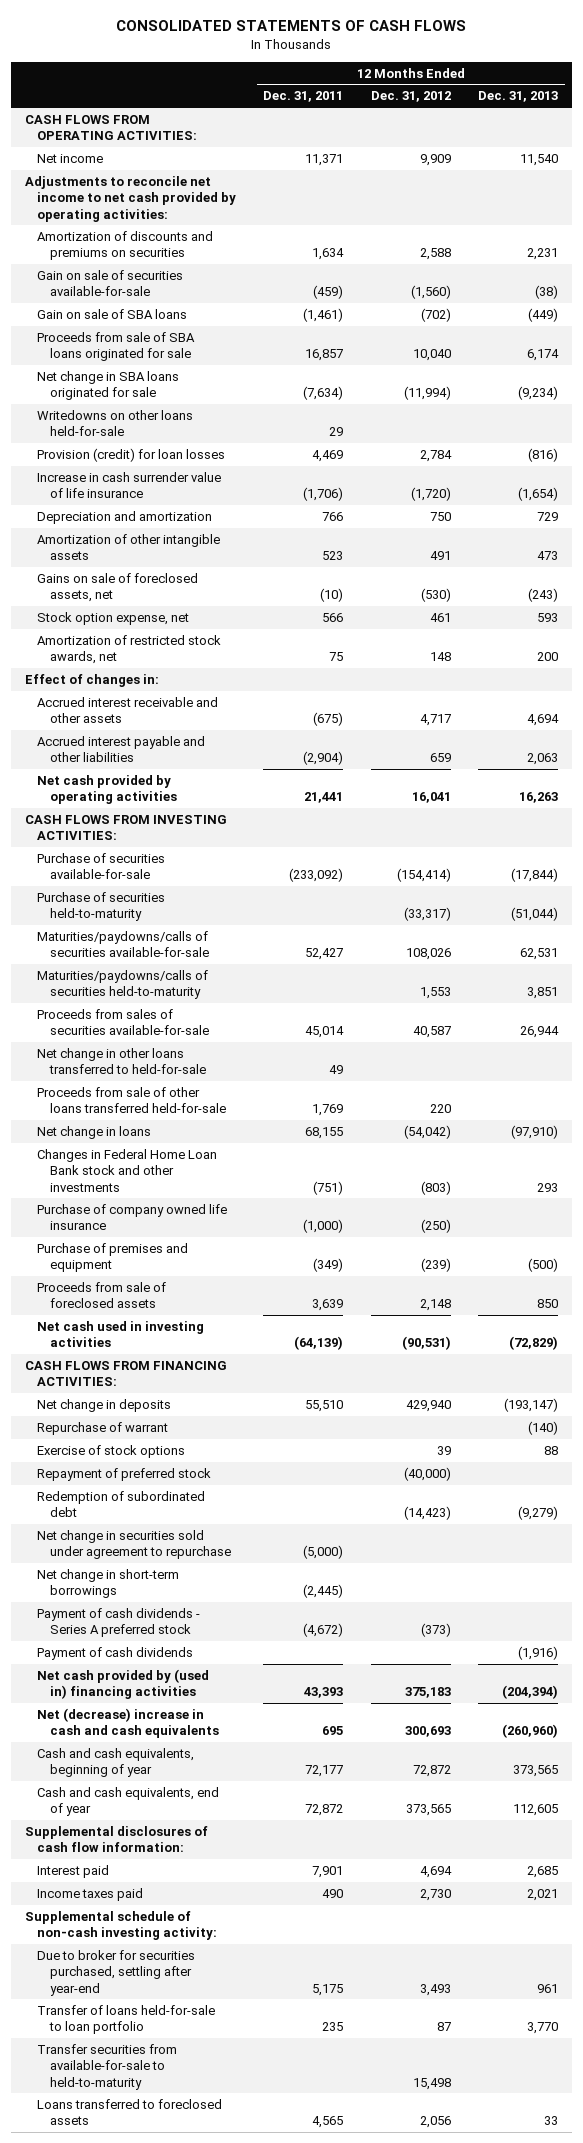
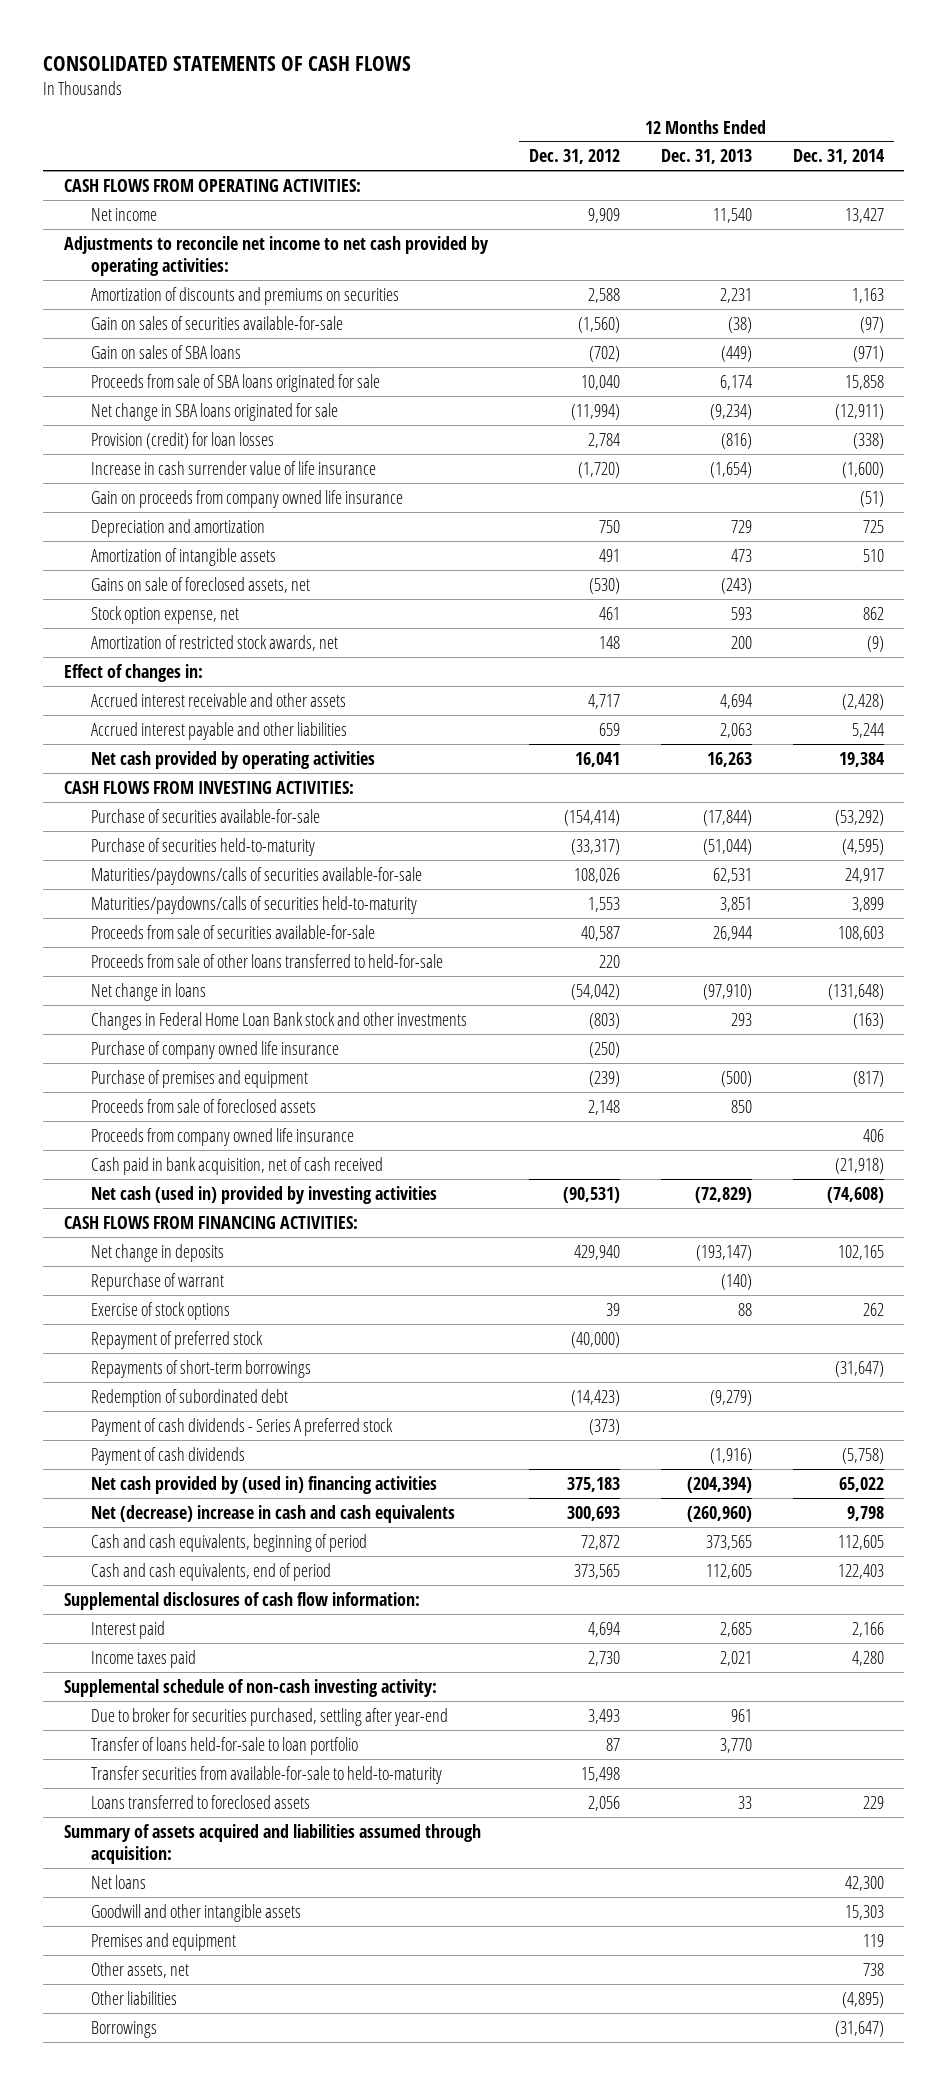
- | 12 Months Ended Dec. 31, 2011 | 12 Months Ended Dec. 31, 2012 | 12 Months Ended Dec. 31, 2013
+ | 12 Months Ended Dec. 31, 2012 | 12 Months Ended Dec. 31, 2013 | 12 Months Ended Dec. 31, 2014
- Gain on sale of securities available-for-sale | (459) | (1,560) | (38)
- Gain on sale of SBA loans | (1,461) | (702) | (449)
+ Gain on sales of securities available-for-sale | (1,560) | (38) | (97)
+ Gain on sales of SBA loans | (702) | (449) | (971)
- Writedowns on other loans held-for-sale | 29 | |
+ Gain on proceeds from company owned life insurance | | | (51)
- Amortization of other intangible assets | 523 | 491 | 473
+ Amortization of intangible assets | 491 | 473 | 510
- Proceeds from sales of securities available-for-sale | 45,014 | 40,587 | 26,944
- Net change in other loans transferred to held-for-sale | 49 | |
- Proceeds from sale of other loans transferred held-for-sale | 1,769 | 220 |
+ Proceeds from sale of securities available-for-sale | 40,587 | 26,944 | 108,603
+ Proceeds from sale of other loans transferred to held-for-sale | 220 | |
- Net cash used in investing activities | (64,139) | (90,531) | (72,829)
+ Proceeds from company owned life insurance | | | 406
+ Cash paid in bank acquisition, net of cash received | | | (21,918)
+ Net cash (used in) provided by investing activities | (90,531) | (72,829) | (74,608)
+ Repayments of short-term borrowings | | | (31,647)
- Net change in securities sold under agreement to repurchase | (5,000) | |
- Net change in short-term borrowings | (2,445) | |
- Cash and cash equivalents, beginning of year | 72,177 | 72,872 | 373,565
- Cash and cash equivalents, end of year | 72,872 | 373,565 | 112,605
+ Cash and cash equivalents, beginning of period | 72,872 | 373,565 | 112,605
+ Cash and cash equivalents, end of period | 373,565 | 112,605 | 122,403
+ Summary of assets acquired and liabilities assumed through acquisition:
+ Net loans | | | 42,300
+ Goodwill and other intangible assets | | | 15,303
+ Premises and equipment | | | 119
+ Other assets, net | | | 738
+ Other liabilities | | | (4,895)
+ Borrowings | | | (31,647)

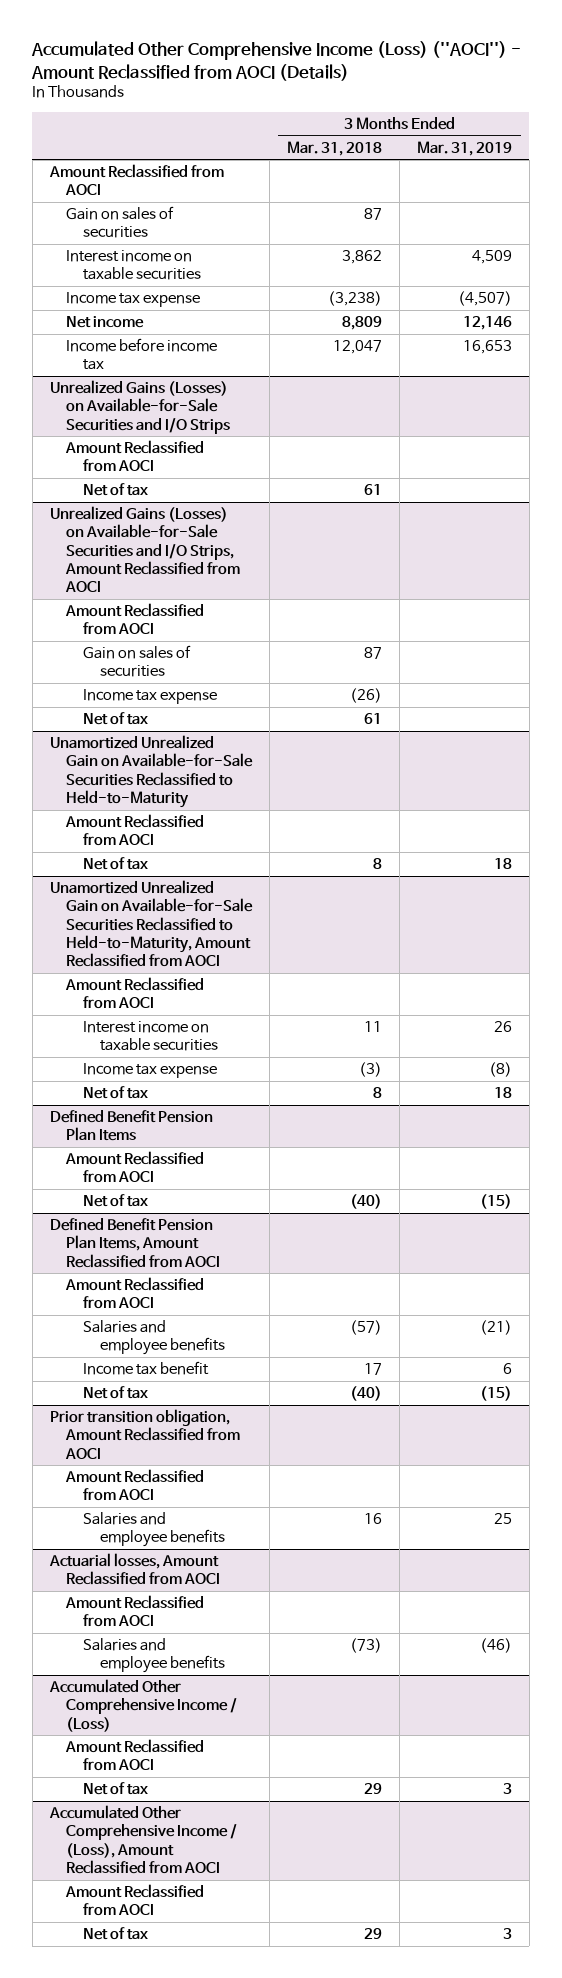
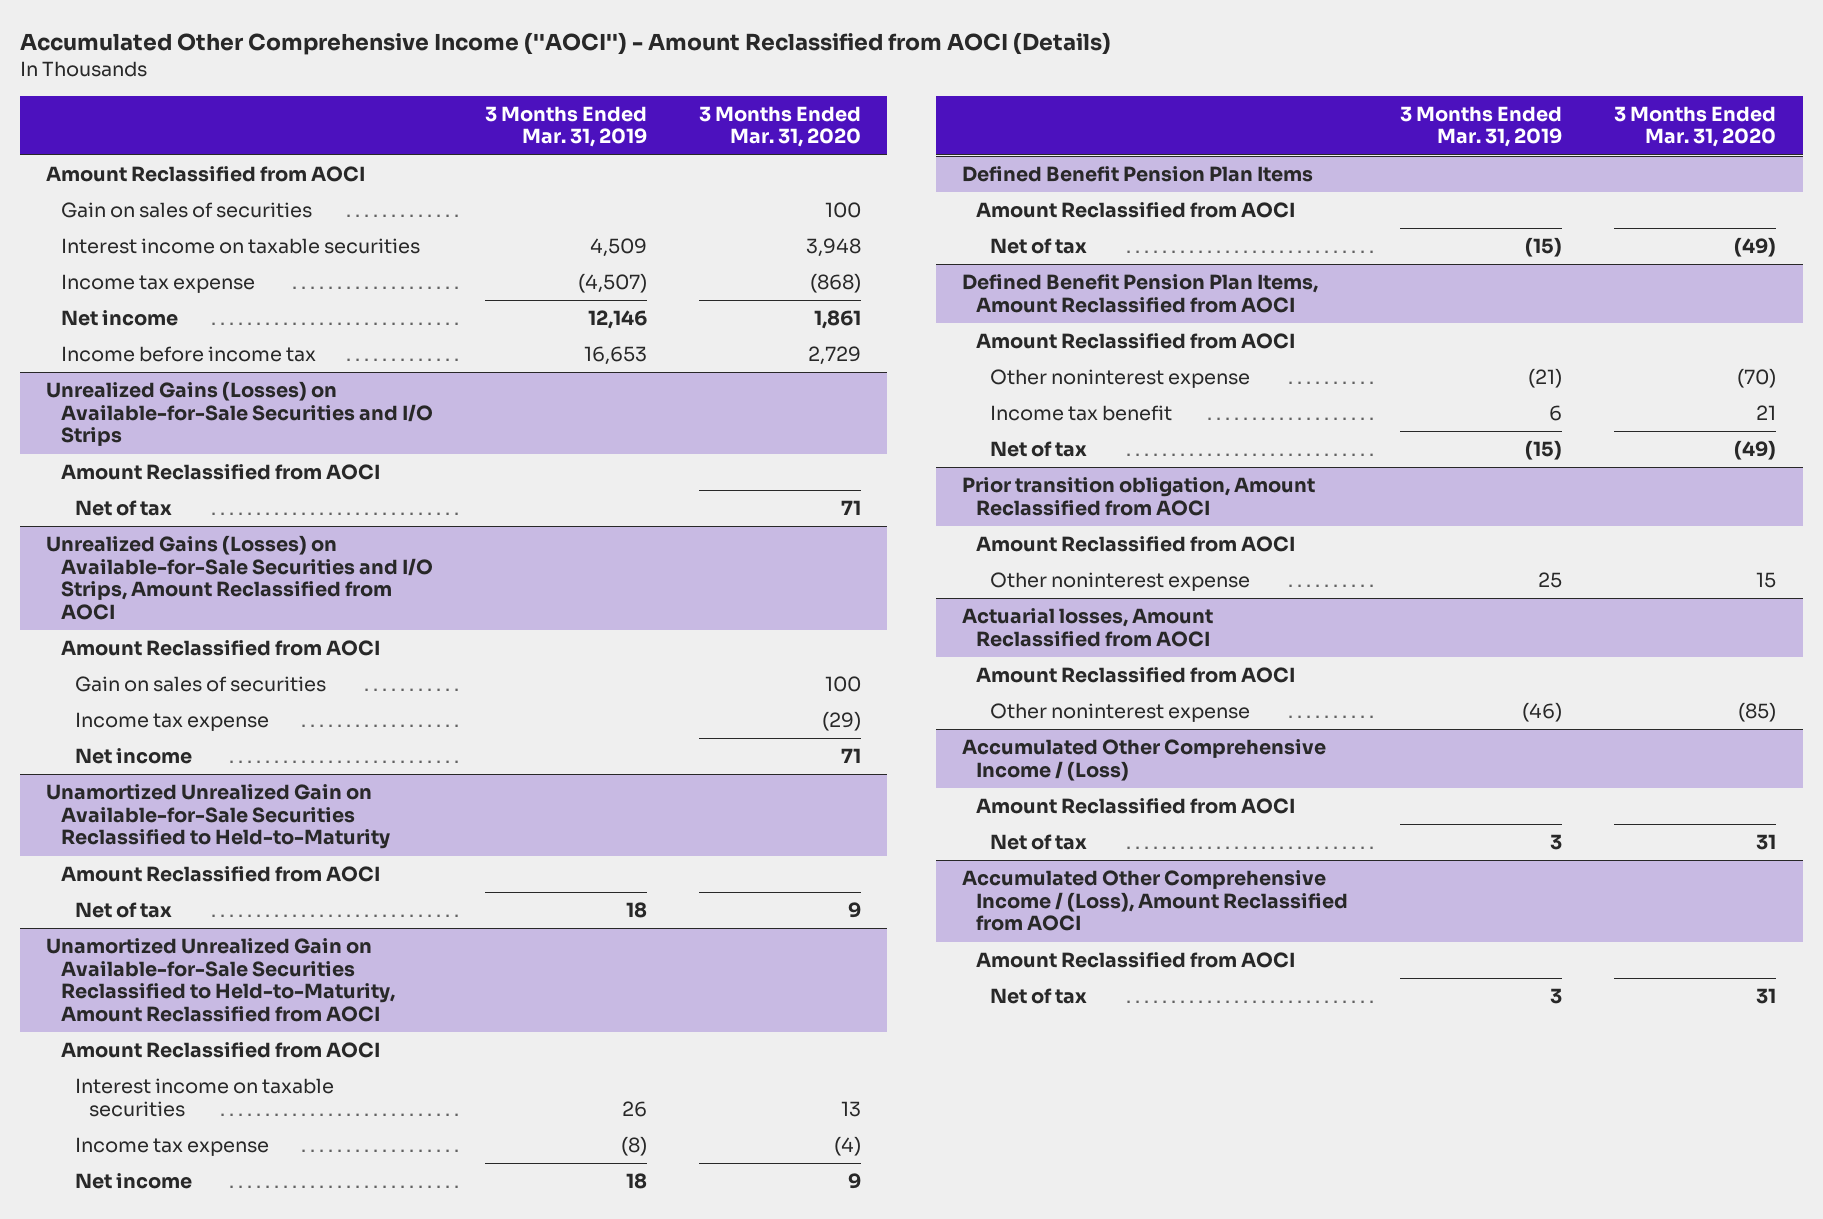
- Accumulated Other Comprehensive Income (Loss) (''AOCI'') - Amount Reclassified from AOCI (Details)
+ Accumulated Other Comprehensive Income (''AOCI'') - Amount Reclassified from AOCI (Details)
- | 3 Months Ended Mar. 31, 2018 | 3 Months Ended Mar. 31, 2019
+ | 3 Months Ended Mar. 31, 2019 | 3 Months Ended Mar. 31, 2020
@ Unrealized Gains (Losses) on Available-for-Sale Securities and I/O Strips, Amount Reclassified from AOCI
- Net of tax | 61 |
+ Net income | | 71
@ Unamortized Unrealized Gain on Available-for-Sale Securities Reclassified to Held-to-Maturity, Amount Reclassified from AOCI
- Net of tax | 8 | 18
+ Net income | 18 | 9
@ Defined Benefit Pension Plan Items, Amount Reclassified from AOCI
- Salaries and employee benefits | (57) | (21)
+ Other noninterest expense | (21) | (70)
@ Prior transition obligation, Amount Reclassified from AOCI
- Salaries and employee benefits | 16 | 25
+ Other noninterest expense | 25 | 15
@ Actuarial losses, Amount Reclassified from AOCI
- Salaries and employee benefits | (73) | (46)
+ Other noninterest expense | (46) | (85)

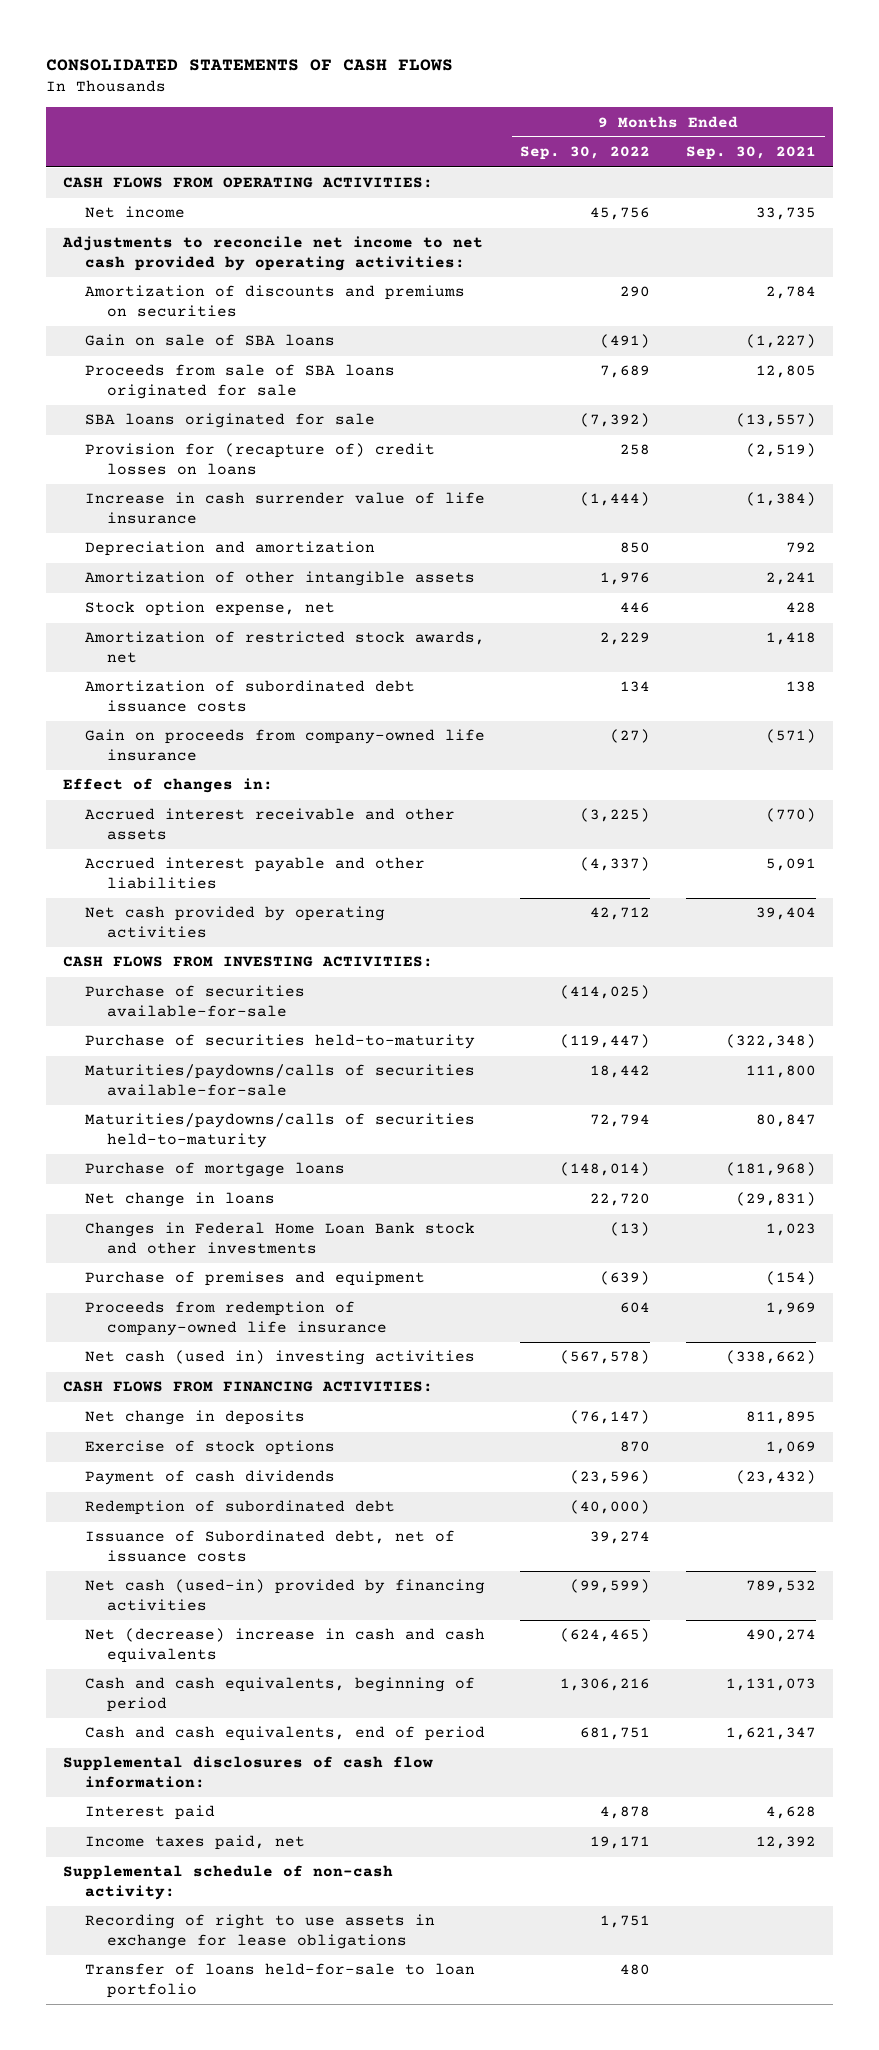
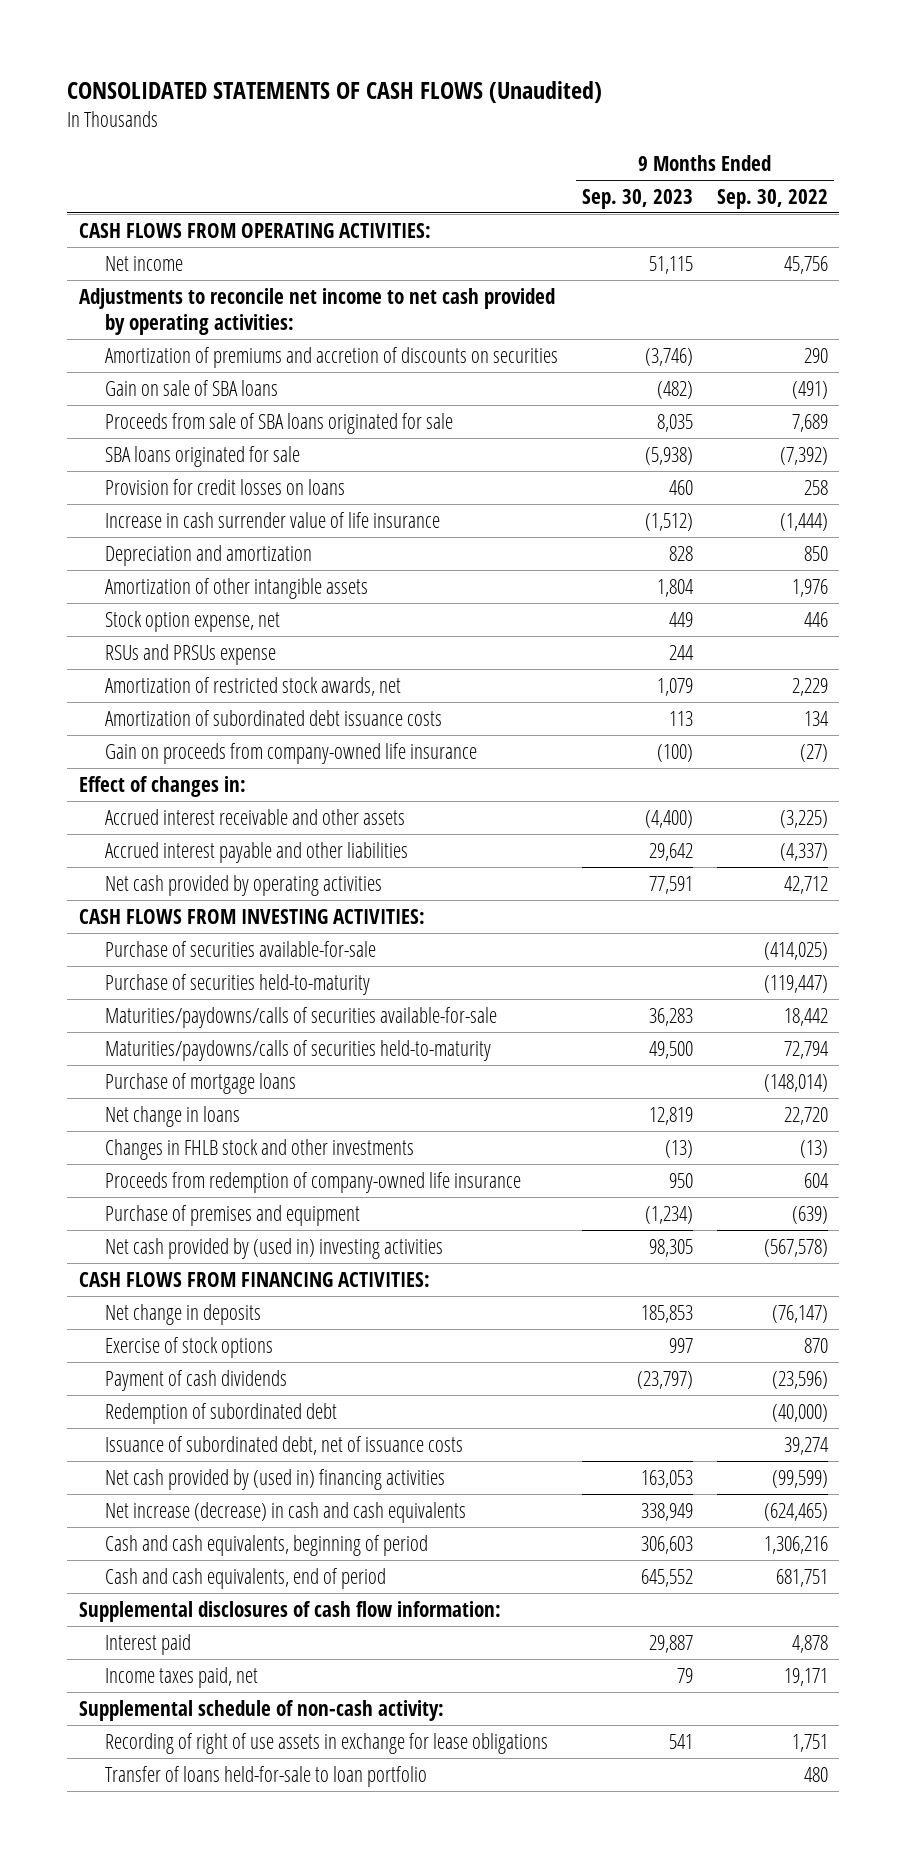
- CONSOLIDATED STATEMENTS OF CASH FLOWS
+ CONSOLIDATED STATEMENTS OF CASH FLOWS (Unaudited)
- | 9 Months Ended Sep. 30, 2022 | 9 Months Ended Sep. 30, 2021
+ | 9 Months Ended Sep. 30, 2023 | 9 Months Ended Sep. 30, 2022
- Amortization of discounts and premiums on securities | 290 | 2,784
+ Amortization of premiums and accretion of discounts on securities | (3,746) | 290
- Provision for (recapture of) credit losses on loans | 258 | (2,519)
+ Provision for credit losses on loans | 460 | 258
+ RSUs and PRSUs expense | 244 |
- Changes in Federal Home Loan Bank stock and other investments | (13) | 1,023
+ Changes in FHLB stock and other investments | (13) | (13)
- Net cash (used in) investing activities | (567,578) | (338,662)
moved down: Purchase of premises and equipment | (1,234) | (639)
+ Net cash provided by (used in) investing activities | 98,305 | (567,578)
- Issuance of Subordinated debt, net of issuance costs | 39,274 |
- Net cash (used-in) provided by financing activities | (99,599) | 789,532
- Net (decrease) increase in cash and cash equivalents | (624,465) | 490,274
+ Issuance of subordinated debt, net of issuance costs | | 39,274
+ Net cash provided by (used in) financing activities | 163,053 | (99,599)
+ Net increase (decrease) in cash and cash equivalents | 338,949 | (624,465)
- Recording of right to use assets in exchange for lease obligations | 1,751 |
+ Recording of right of use assets in exchange for lease obligations | 541 | 1,751

